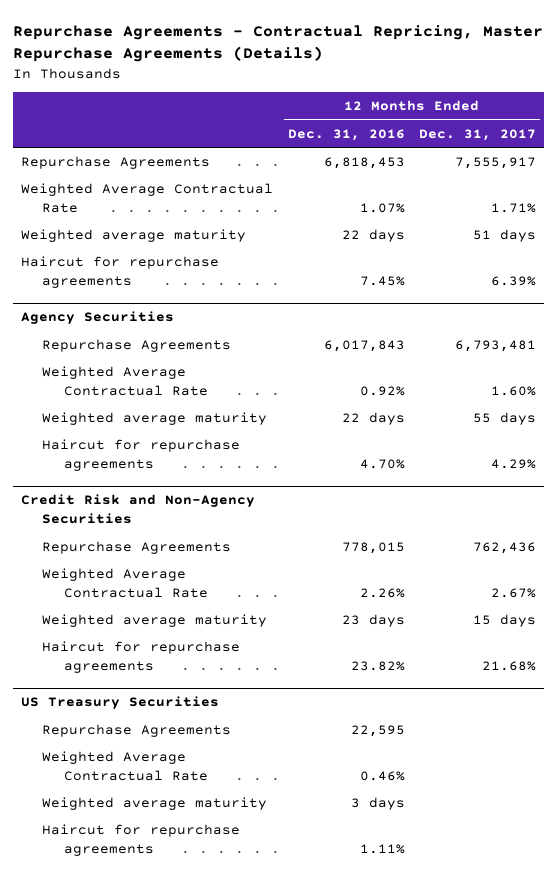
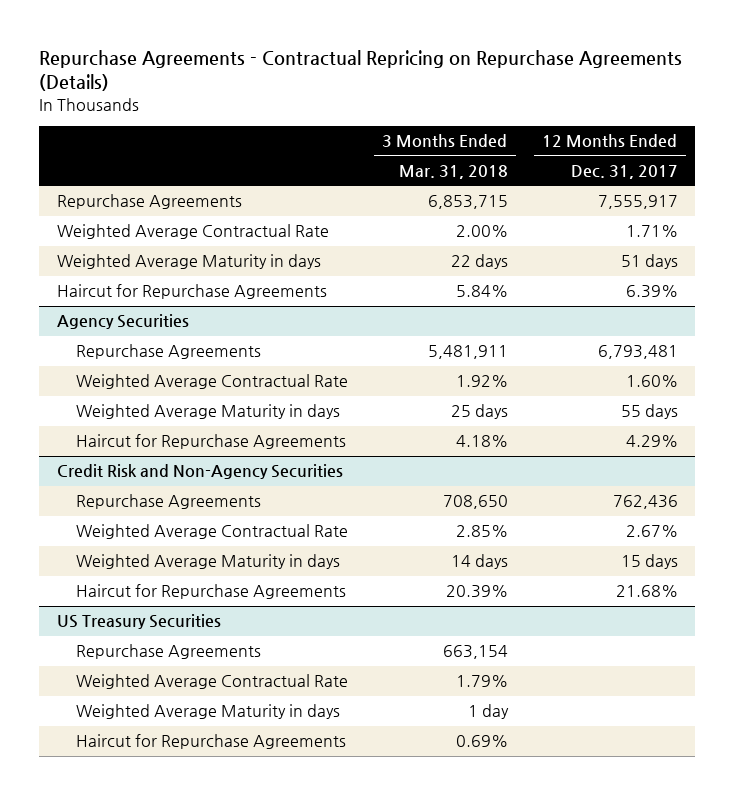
- Repurchase Agreements - Contractual Repricing, Master Repurchase Agreements (Details)
+ Repurchase Agreements - Contractual Repricing on Repurchase Agreements (Details)
- | 12 Months Ended Dec. 31, 2016 | 12 Months Ended Dec. 31, 2017
+ | 3 Months Ended Mar. 31, 2018 | 12 Months Ended Dec. 31, 2017
- Weighted average maturity | 22 days | 51 days
- Haircut for repurchase agreements | 7.45% | 6.39%
+ Weighted Average Maturity in days | 22 days | 51 days
+ Haircut for Repurchase Agreements | 5.84% | 6.39%
@ Agency Securities
- Weighted average maturity | 22 days | 55 days
- Haircut for repurchase agreements | 4.70% | 4.29%
+ Weighted Average Maturity in days | 25 days | 55 days
+ Haircut for Repurchase Agreements | 4.18% | 4.29%
@ Credit Risk and Non-Agency Securities
- Weighted average maturity | 23 days | 15 days
- Haircut for repurchase agreements | 23.82% | 21.68%
+ Weighted Average Maturity in days | 14 days | 15 days
+ Haircut for Repurchase Agreements | 20.39% | 21.68%
@ US Treasury Securities
- Weighted average maturity | 3 days |
- Haircut for repurchase agreements | 1.11% |
+ Weighted Average Maturity in days | 1 day |
+ Haircut for Repurchase Agreements | 0.69% |

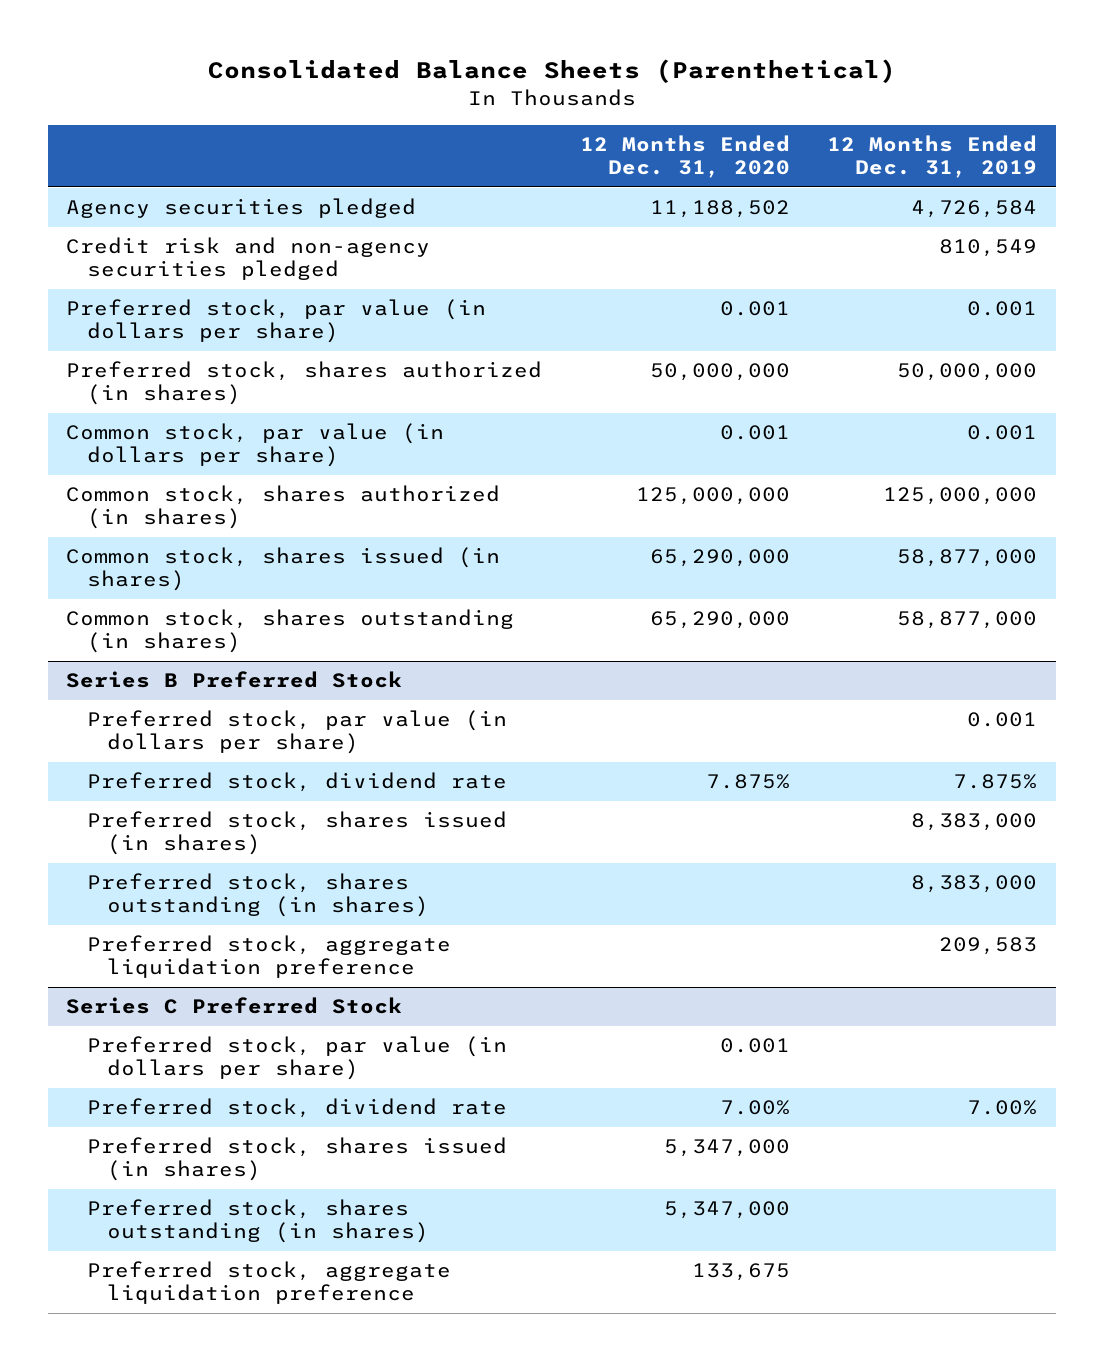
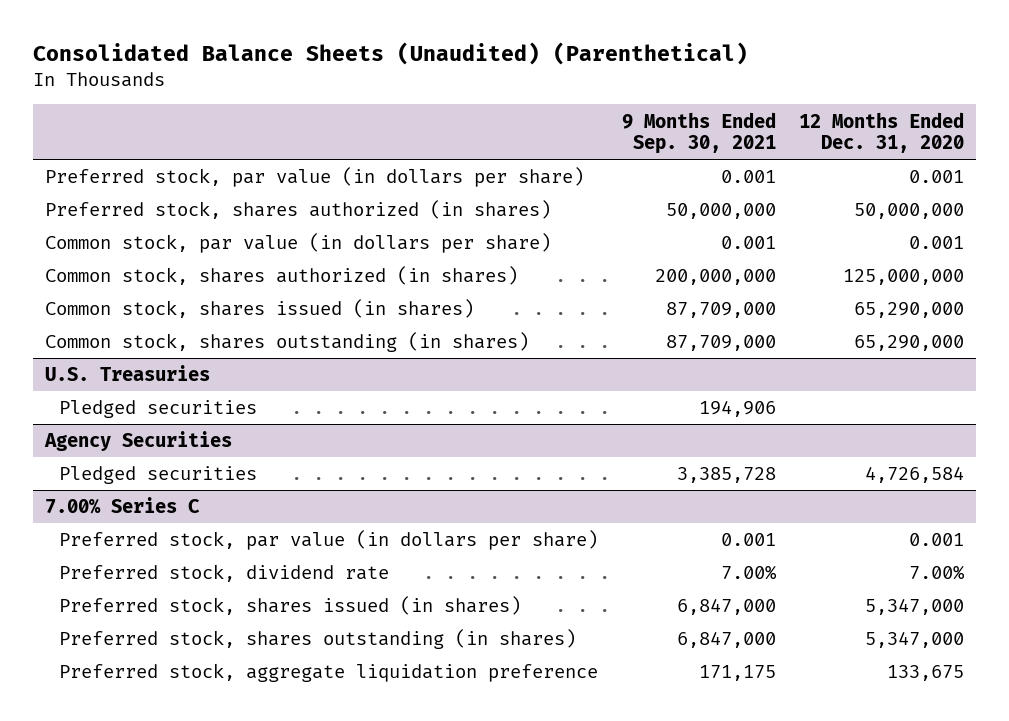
- Consolidated Balance Sheets (Parenthetical)
+ Consolidated Balance Sheets (Unaudited) (Parenthetical)
- | 12 Months Ended Dec. 31, 2020 | 12 Months Ended Dec. 31, 2019
+ | 9 Months Ended Sep. 30, 2021 | 12 Months Ended Dec. 31, 2020
- Agency securities pledged | 11,188,502 | 4,726,584
- Credit risk and non-agency securities pledged | | 810,549
- Series B Preferred Stock
- Preferred stock, par value (in dollars per share) | | 0.001
- Preferred stock, dividend rate | 7.875% | 7.875%
- Preferred stock, shares issued (in shares) | | 8,383,000
- Preferred stock, shares outstanding (in shares) | | 8,383,000
- Preferred stock, aggregate liquidation preference | | 209,583
- Series C Preferred Stock
+ U.S. Treasuries
+ Pledged securities | 194,906 |
+ Agency Securities
+ Pledged securities | 3,385,728 | 4,726,584
+ 7.00% Series C

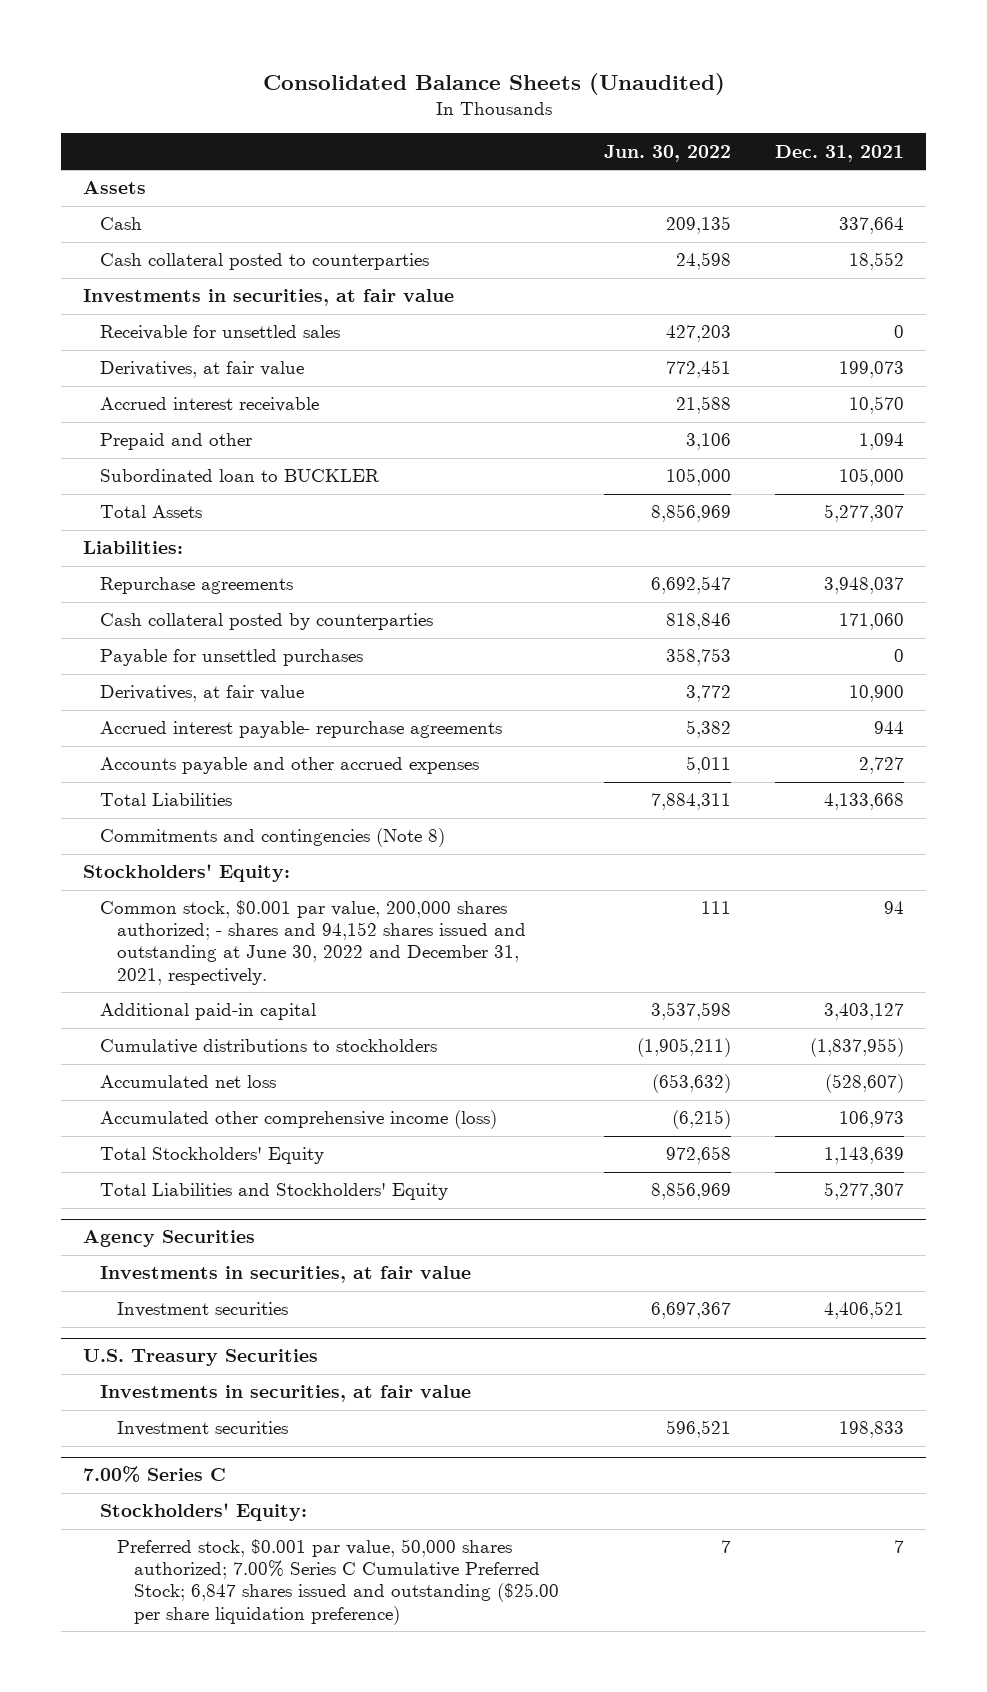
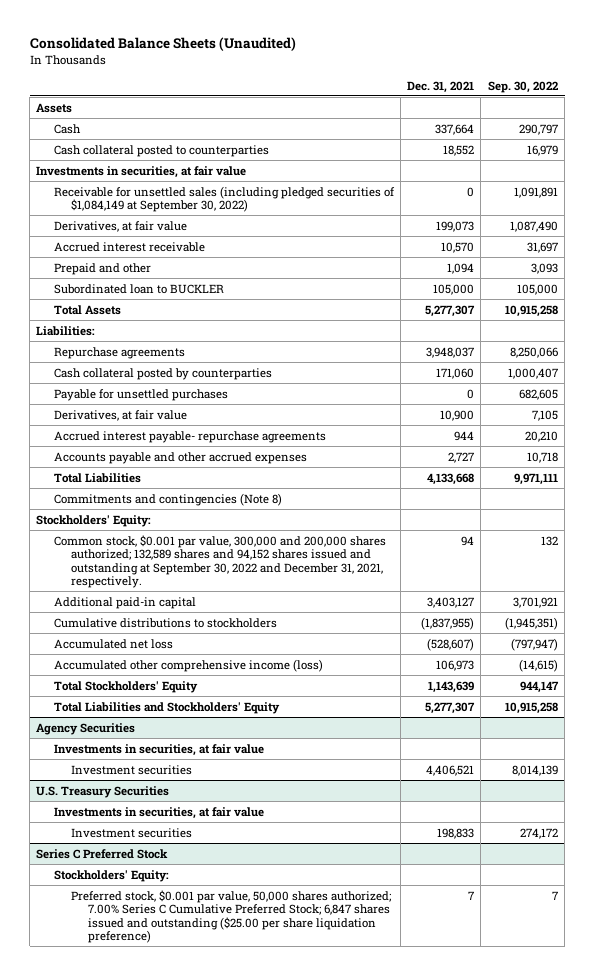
- | Jun. 30, 2022 | Dec. 31, 2021
+ | Dec. 31, 2021 | Sep. 30, 2022
- Receivable for unsettled sales | 427,203 | 0
+ Receivable for unsettled sales (including pledged securities of $1,084,149 at September 30, 2022) | 0 | 1,091,891
- Common stock, $0.001 par value, 200,000 shares authorized; - shares and 94,152 shares issued and outstanding at June 30, 2022 and December 31, 2021, respectively. | 111 | 94
+ Common stock, $0.001 par value, 300,000 and 200,000 shares authorized; 132,589 shares and 94,152 shares issued and outstanding at September 30, 2022 and December 31, 2021, respectively. | 94 | 132
- 7.00% Series C
+ Series C Preferred Stock

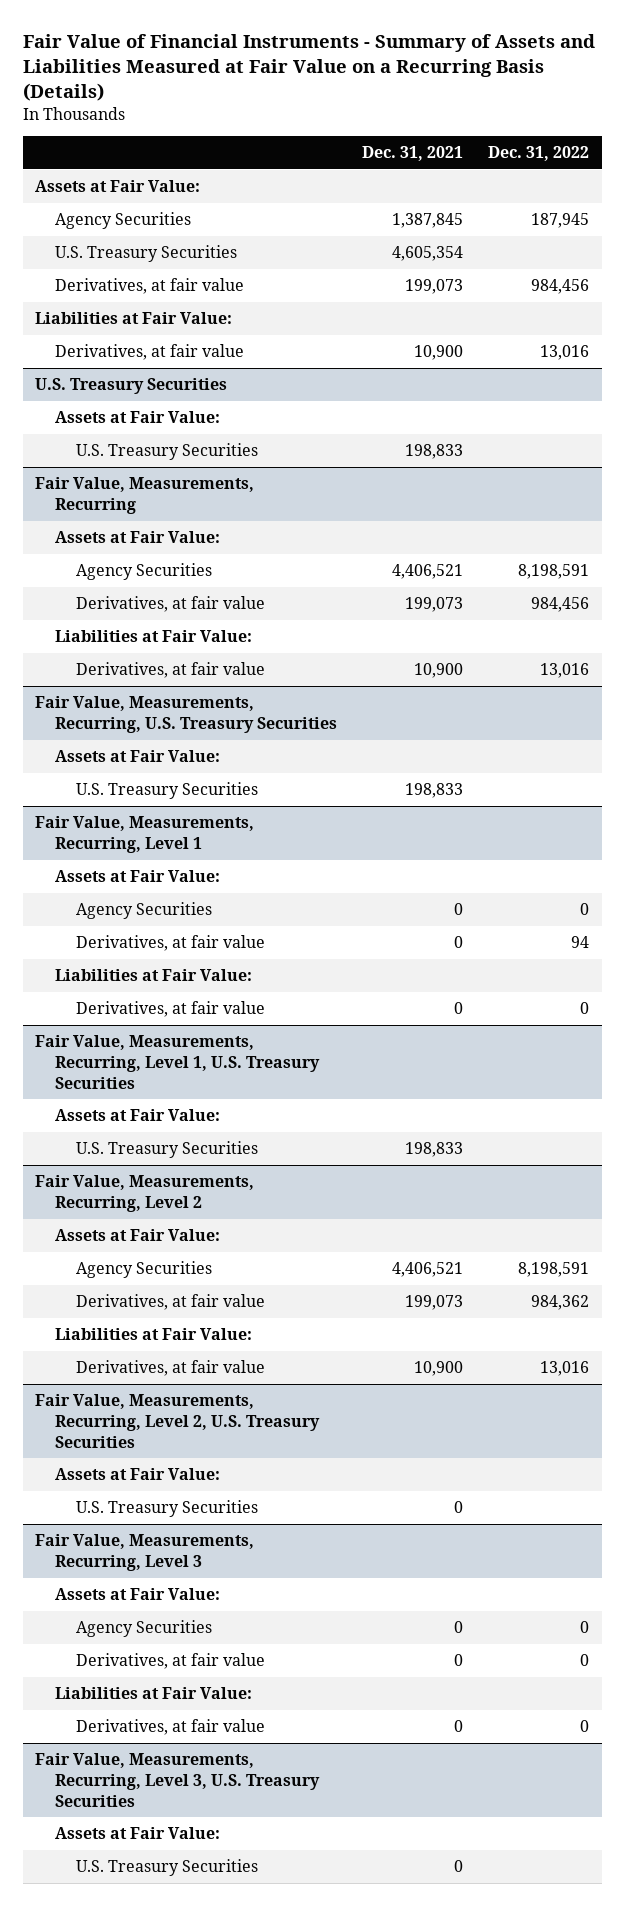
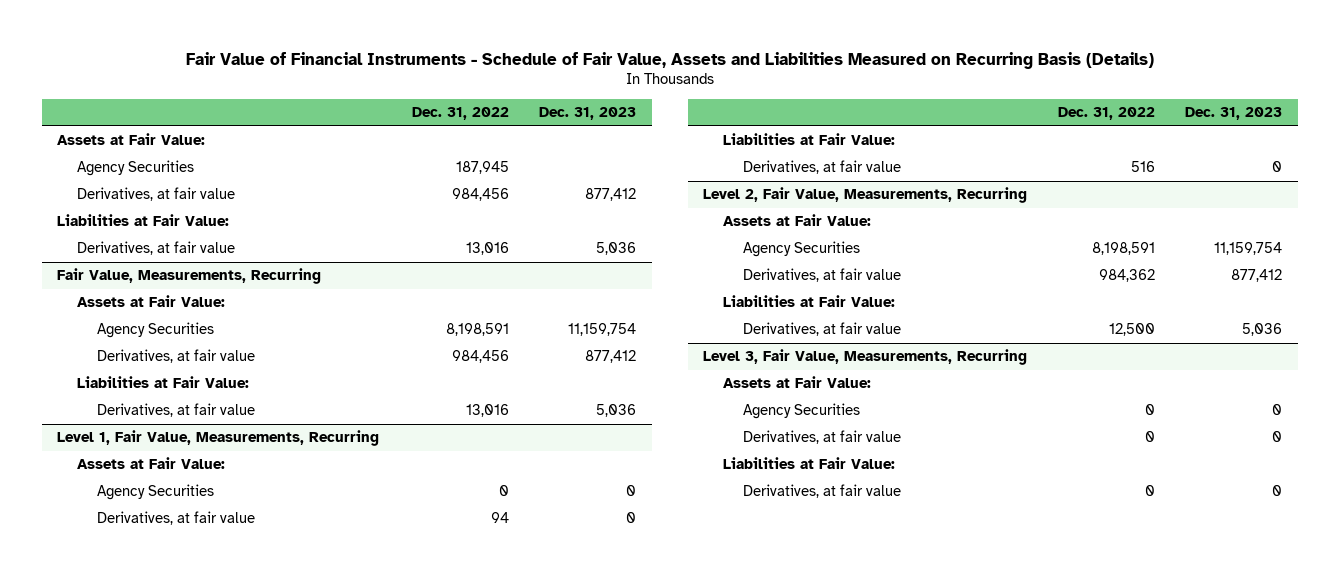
- Fair Value of Financial Instruments - Summary of Assets and Liabilities Measured at Fair Value on a Recurring Basis (Details)
+ Fair Value of Financial Instruments - Schedule of Fair Value, Assets and Liabilities Measured on Recurring Basis (Details)
- | Dec. 31, 2021 | Dec. 31, 2022
+ | Dec. 31, 2022 | Dec. 31, 2023
- U.S. Treasury Securities | 4,605,354 |
- U.S. Treasury Securities
- Assets at Fair Value:
- U.S. Treasury Securities | 198,833 |
- Fair Value, Measurements, Recurring, U.S. Treasury Securities
- Assets at Fair Value:
- U.S. Treasury Securities | 198,833 |
- Fair Value, Measurements, Recurring, Level 1
+ Level 1, Fair Value, Measurements, Recurring
- Derivatives, at fair value | 0 | 0
- Fair Value, Measurements, Recurring, Level 1, U.S. Treasury Securities
- Assets at Fair Value:
- U.S. Treasury Securities | 198,833 |
- Fair Value, Measurements, Recurring, Level 2
+ Derivatives, at fair value | 516 | 0
+ Level 2, Fair Value, Measurements, Recurring
- Derivatives, at fair value | 10,900 | 13,016
- Fair Value, Measurements, Recurring, Level 2, U.S. Treasury Securities
- Assets at Fair Value:
- U.S. Treasury Securities | 0 |
- Fair Value, Measurements, Recurring, Level 3
+ Derivatives, at fair value | 12,500 | 5,036
+ Level 3, Fair Value, Measurements, Recurring
- Fair Value, Measurements, Recurring, Level 3, U.S. Treasury Securities
- Assets at Fair Value:
- U.S. Treasury Securities | 0 |

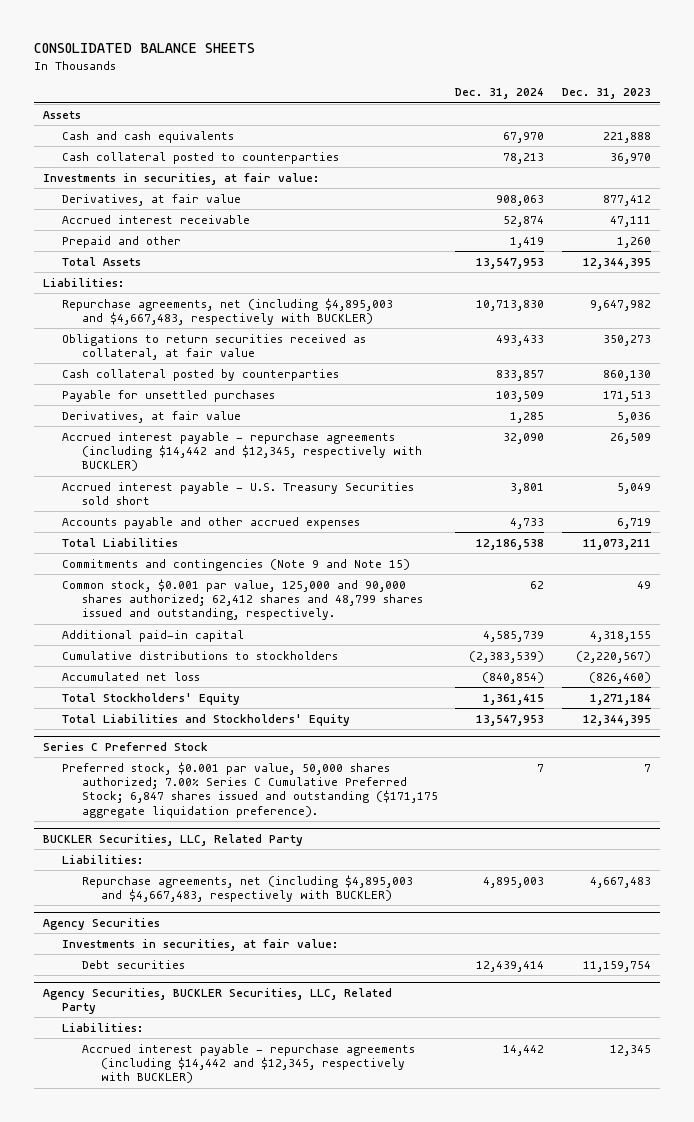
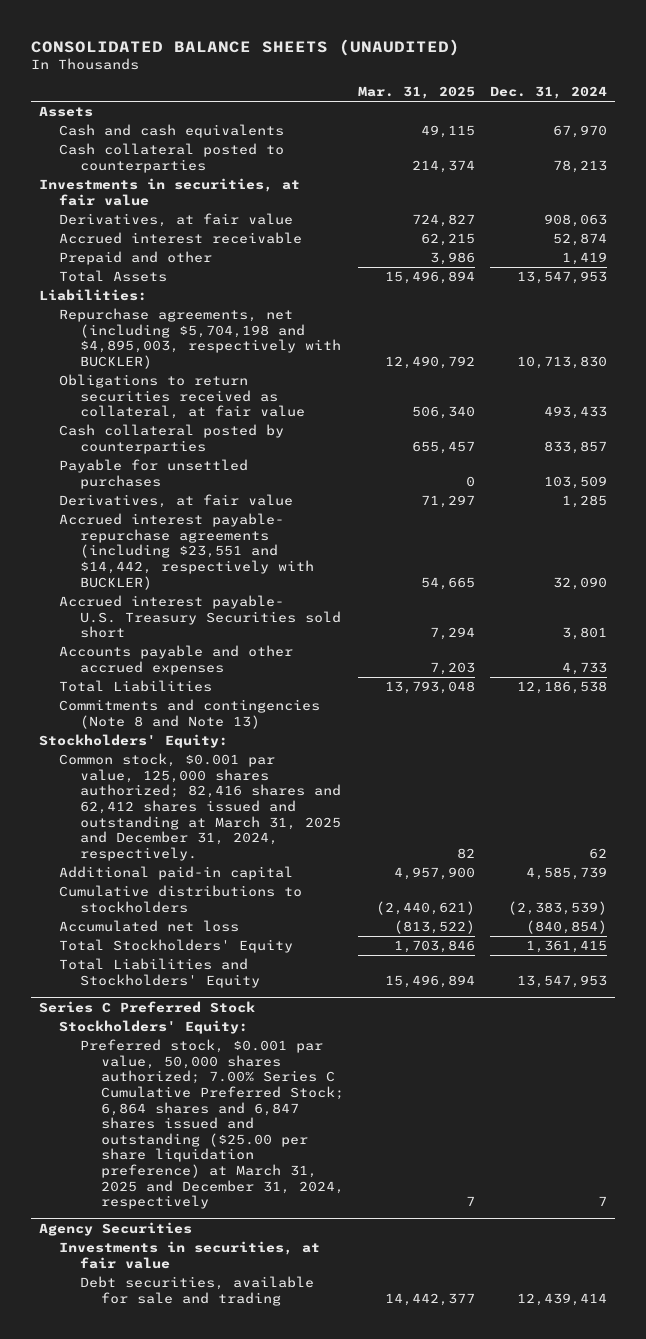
- CONSOLIDATED BALANCE SHEETS
+ CONSOLIDATED BALANCE SHEETS (UNAUDITED)
- | Dec. 31, 2024 | Dec. 31, 2023
+ | Mar. 31, 2025 | Dec. 31, 2024
- Investments in securities, at fair value:
+ Investments in securities, at fair value
- Repurchase agreements, net (including $4,895,003 and $4,667,483, respectively with BUCKLER) | 10,713,830 | 9,647,982
+ Repurchase agreements, net (including $5,704,198 and $4,895,003, respectively with BUCKLER) | 12,490,792 | 10,713,830
- Accrued interest payable - repurchase agreements (including $14,442 and $12,345, respectively with BUCKLER) | 32,090 | 26,509
- Accrued interest payable - U.S. Treasury Securities sold short | 3,801 | 5,049
+ Accrued interest payable- repurchase agreements (including $23,551 and $14,442, respectively with BUCKLER) | 54,665 | 32,090
+ Accrued interest payable- U.S. Treasury Securities sold short | 7,294 | 3,801
- Commitments and contingencies (Note 9 and Note 15)
- Common stock, $0.001 par value, 125,000 and 90,000 shares authorized; 62,412 shares and 48,799 shares issued and outstanding, respectively. | 62 | 49
+ Commitments and contingencies (Note 8 and Note 13)
+ Stockholders' Equity:
+ Common stock, $0.001 par value, 125,000 shares authorized; 82,416 shares and 62,412 shares issued and outstanding at March 31, 2025 and December 31, 2024, respectively. | 82 | 62
@ Series C Preferred Stock
- Preferred stock, $0.001 par value, 50,000 shares authorized; 7.00% Series C Cumulative Preferred Stock; 6,847 shares issued and outstanding ($171,175 aggregate liquidation preference). | 7 | 7
- BUCKLER Securities, LLC, Related Party
- Liabilities:
- Repurchase agreements, net (including $4,895,003 and $4,667,483, respectively with BUCKLER) | 4,895,003 | 4,667,483
@ Series C Preferred Stock
+ Stockholders' Equity:
+ Preferred stock, $0.001 par value, 50,000 shares authorized; 7.00% Series C Cumulative Preferred Stock; 6,864 shares and 6,847 shares issued and outstanding ($25.00 per share liquidation preference) at March 31, 2025 and December 31, 2024, respectively | 7 | 7
@ Agency Securities
- Investments in securities, at fair value:
- Debt securities | 12,439,414 | 11,159,754
- Agency Securities, BUCKLER Securities, LLC, Related Party
- Liabilities:
- Accrued interest payable - repurchase agreements (including $14,442 and $12,345, respectively with BUCKLER) | 14,442 | 12,345
@ Agency Securities
+ Investments in securities, at fair value
+ Debt securities, available for sale and trading | 14,442,377 | 12,439,414

